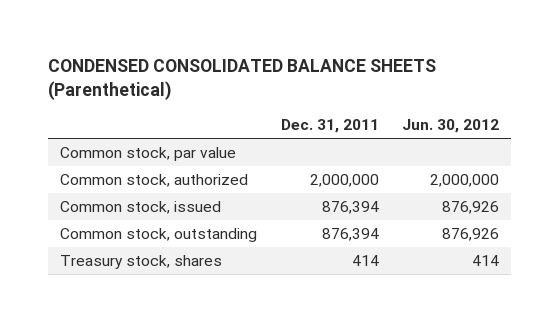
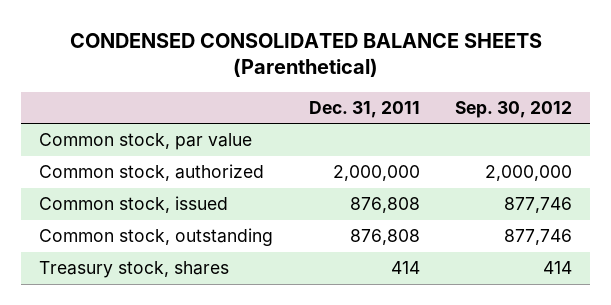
- | Dec. 31, 2011 | Jun. 30, 2012
+ | Dec. 31, 2011 | Sep. 30, 2012
- Common stock, issued | 876,394 | 876,926
- Common stock, outstanding | 876,394 | 876,926
+ Common stock, issued | 876,808 | 877,746
+ Common stock, outstanding | 876,808 | 877,746

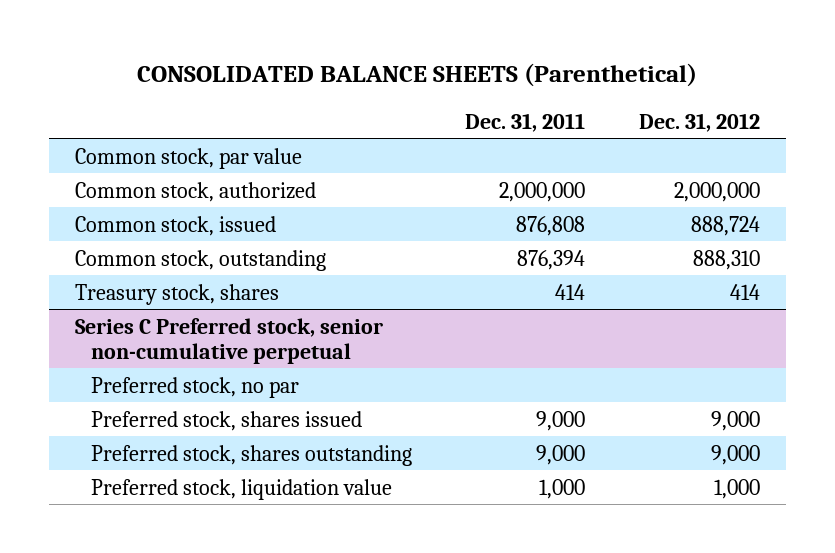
- CONDENSED CONSOLIDATED BALANCE SHEETS (Parenthetical)
+ CONSOLIDATED BALANCE SHEETS (Parenthetical)
- | Dec. 31, 2011 | Sep. 30, 2012
+ | Dec. 31, 2011 | Dec. 31, 2012
- Common stock, outstanding | 876,808 | 877,746
+ Common stock, outstanding | 876,394 | 888,310
+ Series C Preferred stock, senior non-cumulative perpetual
+ Preferred stock, no par
+ Preferred stock, shares issued | 9,000 | 9,000
+ Preferred stock, shares outstanding | 9,000 | 9,000
+ Preferred stock, liquidation value | 1,000 | 1,000

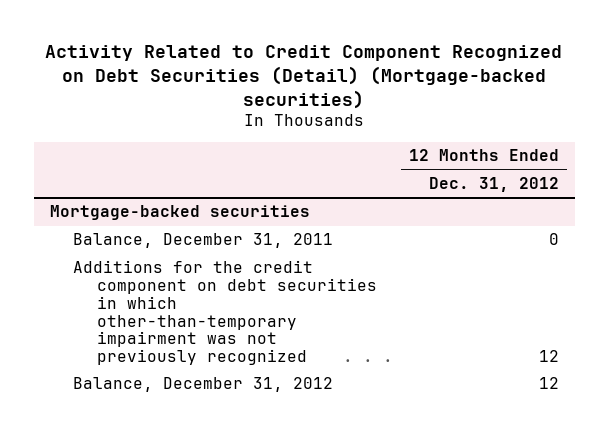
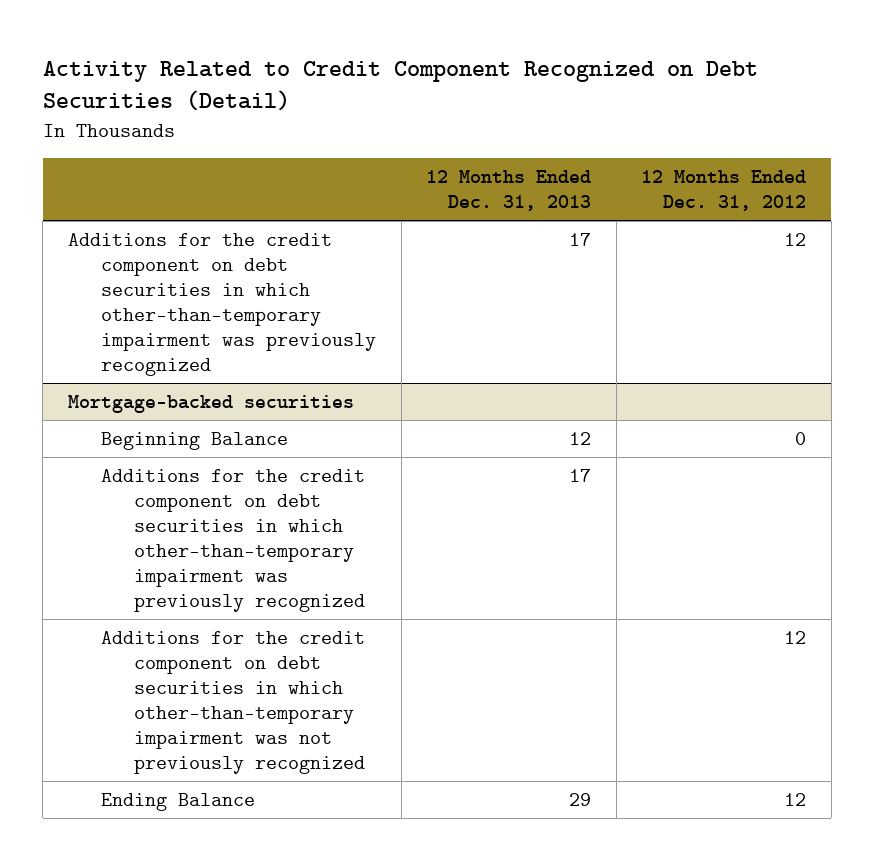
- Activity Related to Credit Component Recognized on Debt Securities (Detail) (Mortgage-backed securities)
+ Activity Related to Credit Component Recognized on Debt Securities (Detail)
- | 12 Months Ended Dec. 31, 2012
+ | 12 Months Ended Dec. 31, 2013 | 12 Months Ended Dec. 31, 2012
+ Additions for the credit component on debt securities in which other-than-temporary impairment was previously recognized | 17 | 12
@ Mortgage-backed securities
- Balance, December 31, 2011 | 0
+ Beginning Balance | 12 | 0
+ Additions for the credit component on debt securities in which other-than-temporary impairment was previously recognized | 17 |
- Balance, December 31, 2012 | 12
+ Ending Balance | 29 | 12

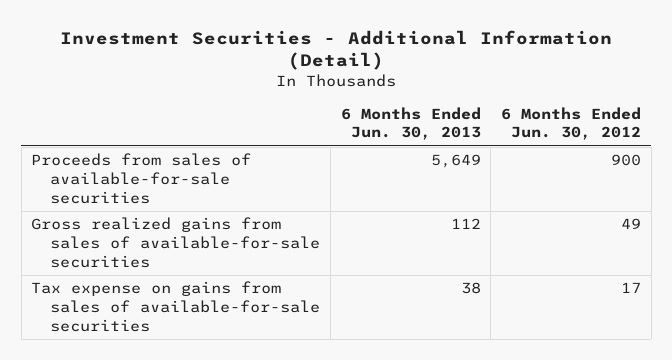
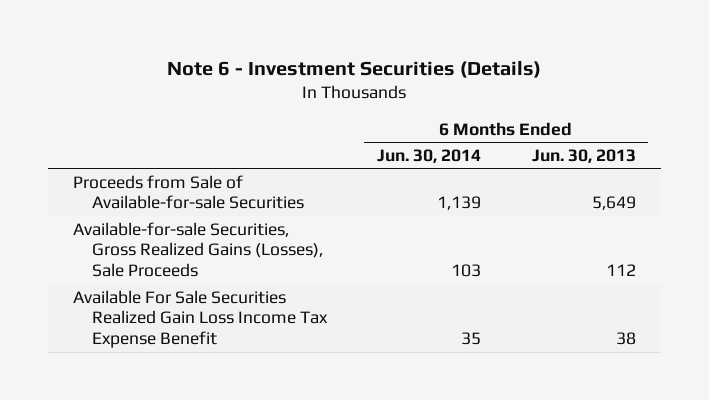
- Investment Securities - Additional Information (Detail)
+ Note 6 - Investment Securities (Details)
- | 6 Months Ended Jun. 30, 2013 | 6 Months Ended Jun. 30, 2012
+ | 6 Months Ended Jun. 30, 2014 | 6 Months Ended Jun. 30, 2013
- Proceeds from sales of available-for-sale securities | 5,649 | 900
- Gross realized gains from sales of available-for-sale securities | 112 | 49
- Tax expense on gains from sales of available-for-sale securities | 38 | 17
+ Proceeds from Sale of Available-for-sale Securities | 1,139 | 5,649
+ Available-for-sale Securities, Gross Realized Gains (Losses), Sale Proceeds | 103 | 112
+ Available For Sale Securities Realized Gain Loss Income Tax Expense Benefit | 35 | 38

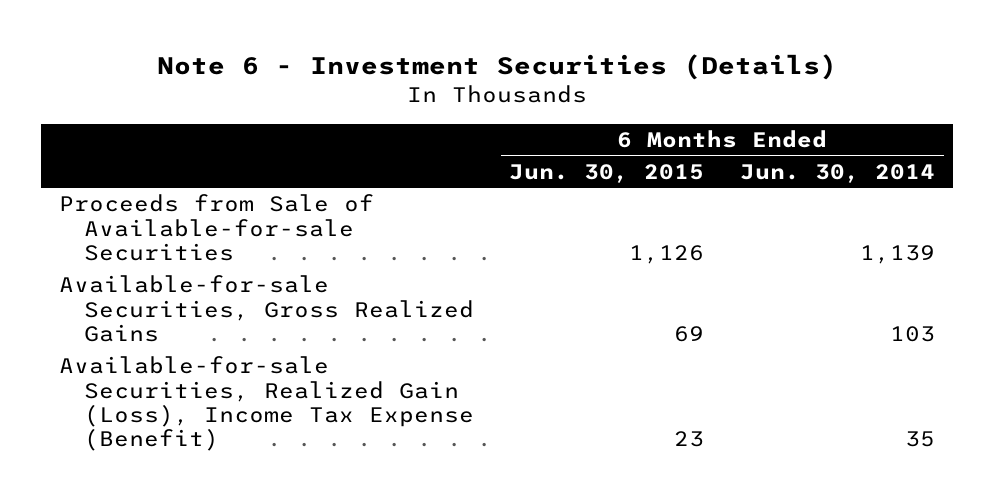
- | 6 Months Ended Jun. 30, 2014 | 6 Months Ended Jun. 30, 2013
+ | 6 Months Ended Jun. 30, 2015 | 6 Months Ended Jun. 30, 2014
- Available-for-sale Securities, Gross Realized Gains (Losses), Sale Proceeds | 103 | 112
- Available For Sale Securities Realized Gain Loss Income Tax Expense Benefit | 35 | 38
+ Available-for-sale Securities, Gross Realized Gains | 69 | 103
+ Available-for-sale Securities, Realized Gain (Loss), Income Tax Expense (Benefit) | 23 | 35

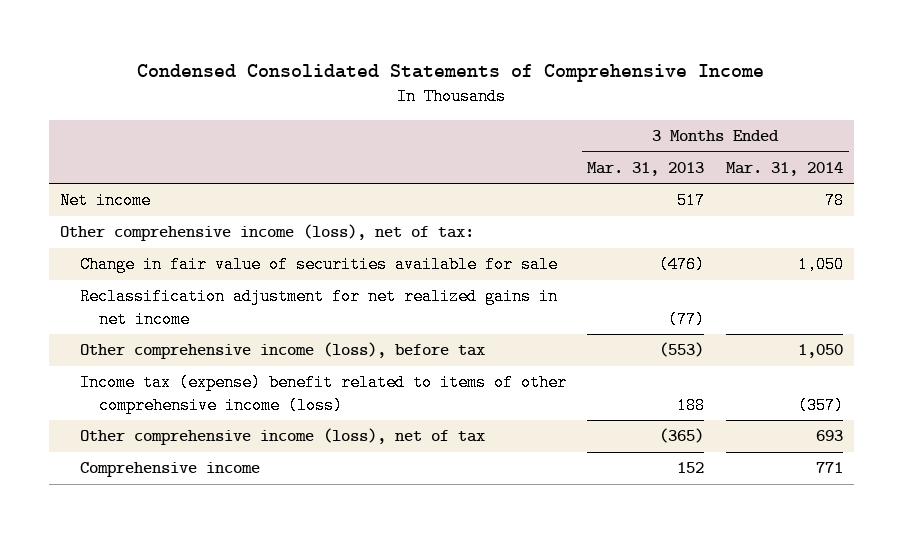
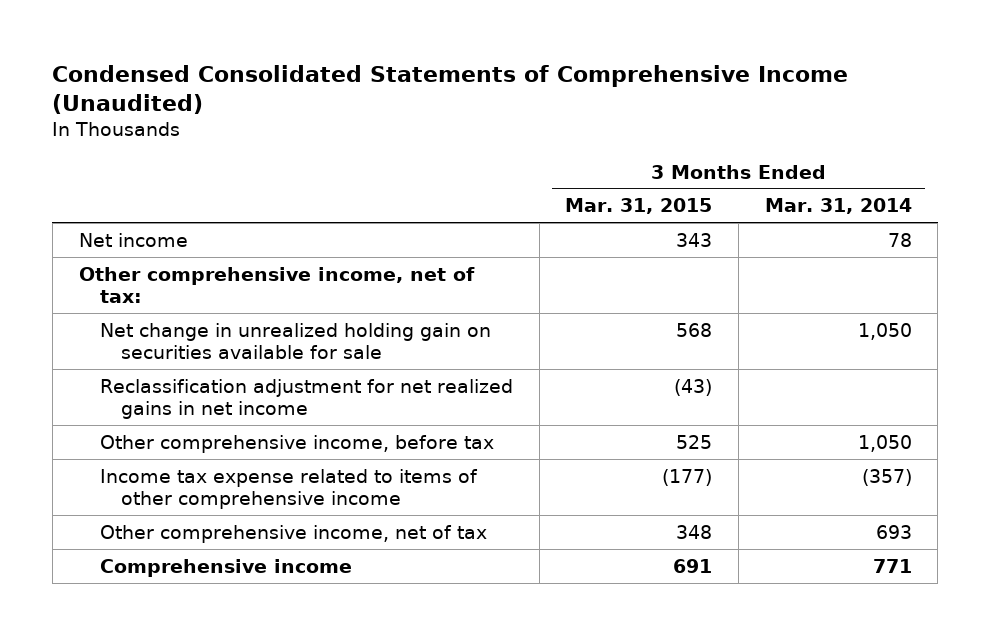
- Condensed Consolidated Statements of Comprehensive Income
+ Condensed Consolidated Statements of Comprehensive Income (Unaudited)
- | 3 Months Ended Mar. 31, 2013 | 3 Months Ended Mar. 31, 2014
+ | 3 Months Ended Mar. 31, 2015 | 3 Months Ended Mar. 31, 2014
- Other comprehensive income (loss), net of tax:
- Change in fair value of securities available for sale | (476) | 1,050
+ Other comprehensive income, net of tax:
+ Net change in unrealized holding gain on securities available for sale | 568 | 1,050
- Other comprehensive income (loss), before tax | (553) | 1,050
- Income tax (expense) benefit related to items of other comprehensive income (loss) | 188 | (357)
- Other comprehensive income (loss), net of tax | (365) | 693
+ Other comprehensive income, before tax | 525 | 1,050
+ Income tax expense related to items of other comprehensive income | (177) | (357)
+ Other comprehensive income, net of tax | 348 | 693

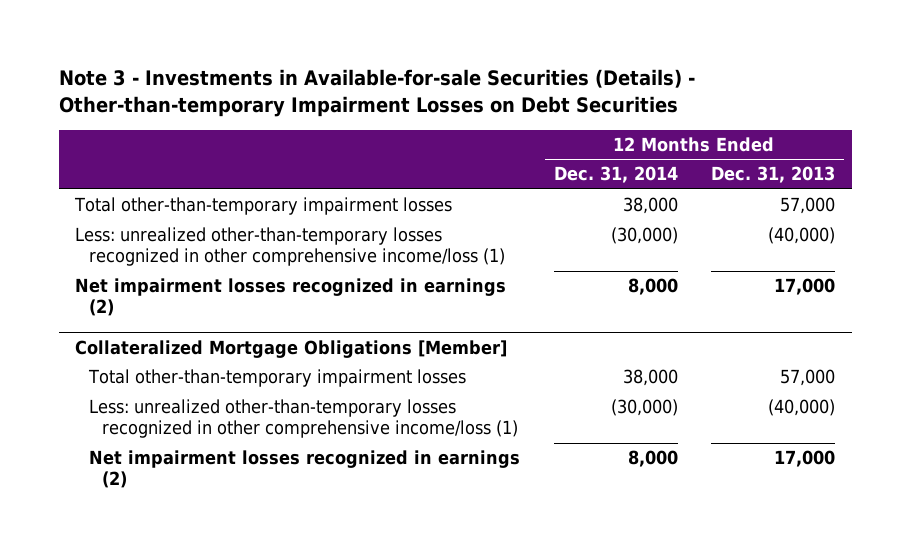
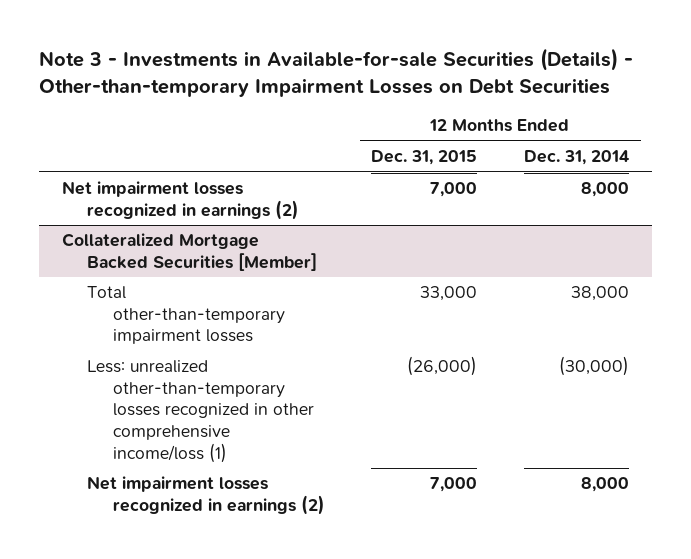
- | 12 Months Ended Dec. 31, 2014 | 12 Months Ended Dec. 31, 2013
+ | 12 Months Ended Dec. 31, 2015 | 12 Months Ended Dec. 31, 2014
- Total other-than-temporary impairment losses | 38,000 | 57,000
- Less: unrealized other-than-temporary losses recognized in other comprehensive income/loss (1) | (30,000) | (40,000)
- Collateralized Mortgage Obligations [Member]
+ Collateralized Mortgage Backed Securities [Member]

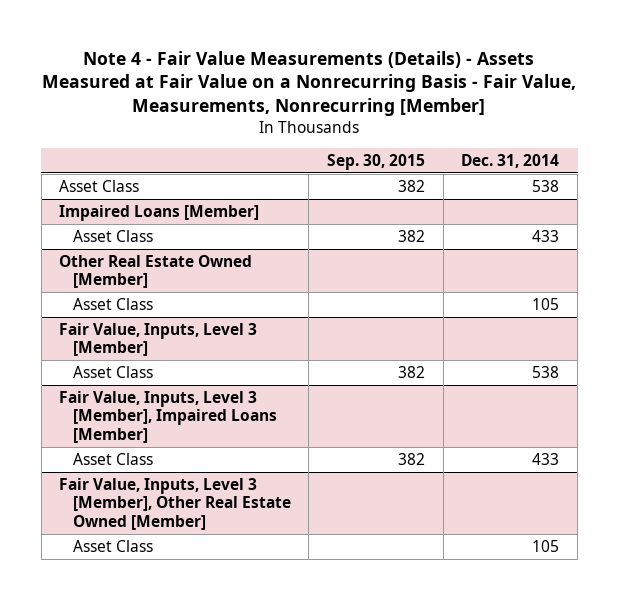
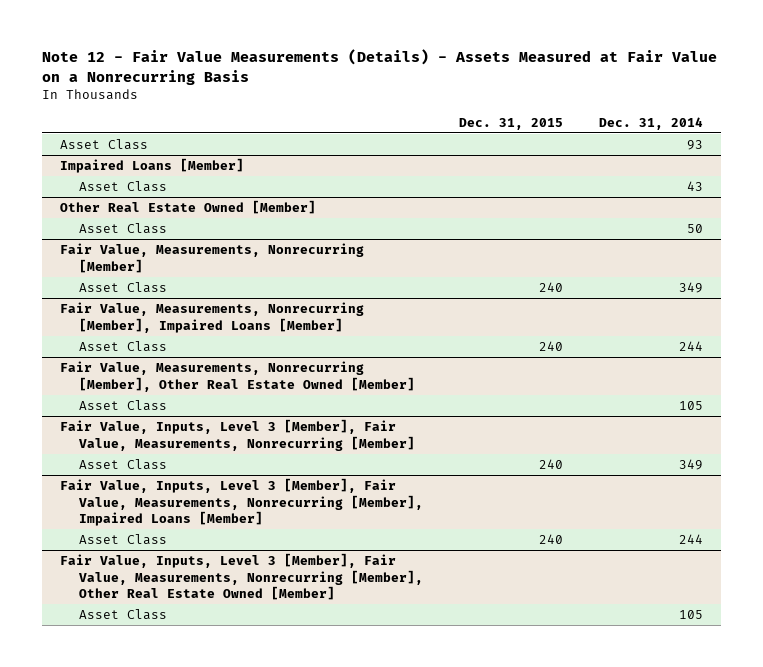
- Note 4 - Fair Value Measurements (Details) - Assets Measured at Fair Value on a Nonrecurring Basis - Fair Value, Measurements, Nonrecurring [Member]
+ Note 12 - Fair Value Measurements (Details) - Assets Measured at Fair Value on a Nonrecurring Basis
- | Sep. 30, 2015 | Dec. 31, 2014
+ | Dec. 31, 2015 | Dec. 31, 2014
- Asset Class | 382 | 538
+ Asset Class | | 93
@ Impaired Loans [Member]
- Asset Class | 382 | 433
+ Asset Class | | 43
@ Other Real Estate Owned [Member]
+ Asset Class | | 50
+ Fair Value, Measurements, Nonrecurring [Member]
+ Asset Class | 240 | 349
+ Fair Value, Measurements, Nonrecurring [Member], Impaired Loans [Member]
+ Asset Class | 240 | 244
+ Fair Value, Measurements, Nonrecurring [Member], Other Real Estate Owned [Member]
- Fair Value, Inputs, Level 3 [Member]
- Asset Class | 382 | 538
- Fair Value, Inputs, Level 3 [Member], Impaired Loans [Member]
- Asset Class | 382 | 433
- Fair Value, Inputs, Level 3 [Member], Other Real Estate Owned [Member]
+ Fair Value, Inputs, Level 3 [Member], Fair Value, Measurements, Nonrecurring [Member]
+ Asset Class | 240 | 349
+ Fair Value, Inputs, Level 3 [Member], Fair Value, Measurements, Nonrecurring [Member], Impaired Loans [Member]
+ Asset Class | 240 | 244
+ Fair Value, Inputs, Level 3 [Member], Fair Value, Measurements, Nonrecurring [Member], Other Real Estate Owned [Member]

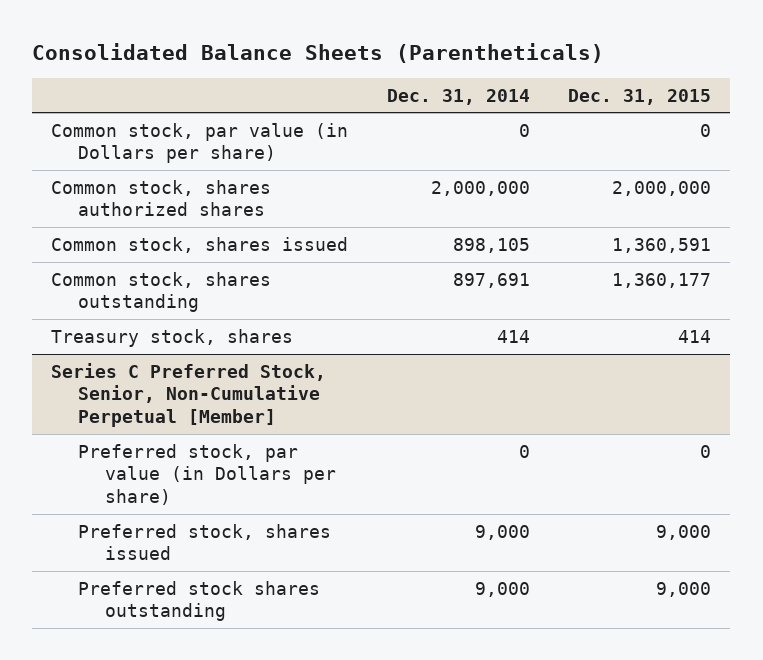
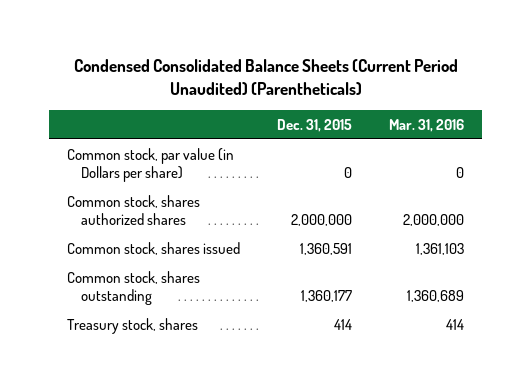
- Consolidated Balance Sheets (Parentheticals)
+ Condensed Consolidated Balance Sheets (Current Period Unaudited) (Parentheticals)
- | Dec. 31, 2014 | Dec. 31, 2015
+ | Dec. 31, 2015 | Mar. 31, 2016
- Series C Preferred Stock, Senior, Non-Cumulative Perpetual [Member]
- Preferred stock, par value (in Dollars per share) | 0 | 0
- Preferred stock, shares issued | 9,000 | 9,000
- Preferred stock shares outstanding | 9,000 | 9,000

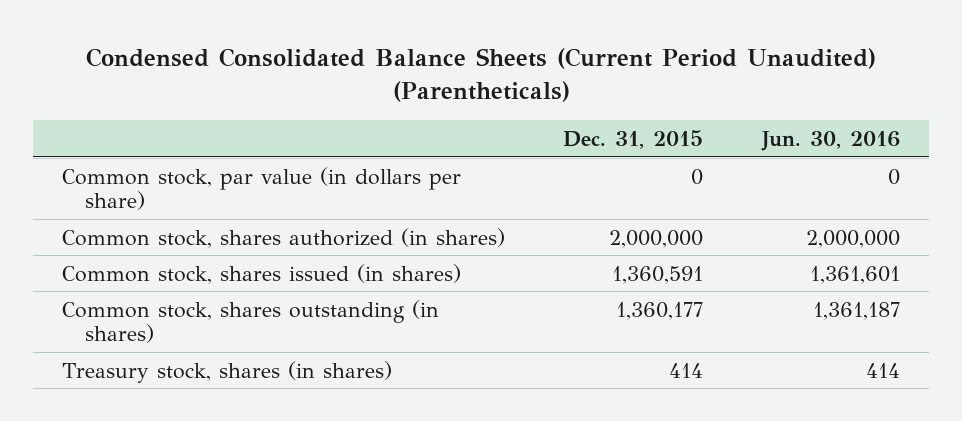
- | Dec. 31, 2015 | Mar. 31, 2016
+ | Dec. 31, 2015 | Jun. 30, 2016
- Common stock, par value (in Dollars per share) | 0 | 0
- Common stock, shares authorized shares | 2,000,000 | 2,000,000
- Common stock, shares issued | 1,360,591 | 1,361,103
- Common stock, shares outstanding | 1,360,177 | 1,360,689
- Treasury stock, shares | 414 | 414
+ Common stock, par value (in dollars per share) | 0 | 0
+ Common stock, shares authorized (in shares) | 2,000,000 | 2,000,000
+ Common stock, shares issued (in shares) | 1,360,591 | 1,361,601
+ Common stock, shares outstanding (in shares) | 1,360,177 | 1,361,187
+ Treasury stock, shares (in shares) | 414 | 414

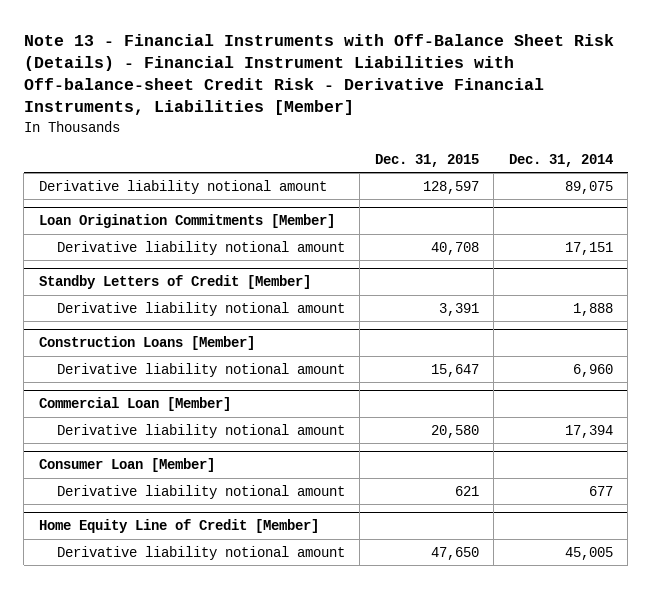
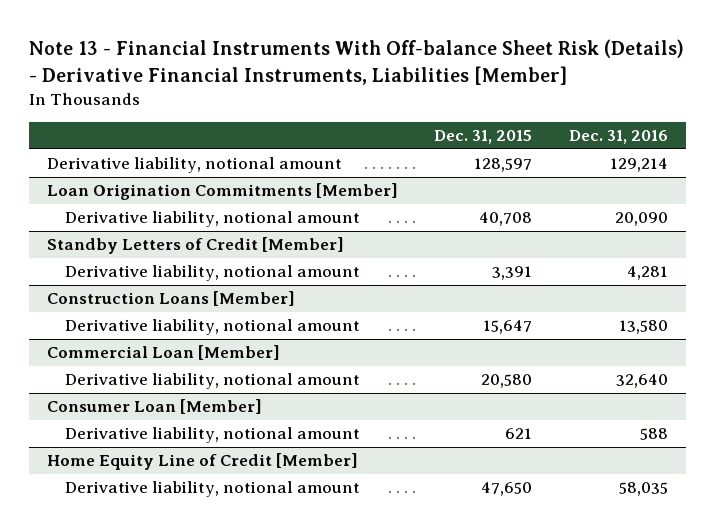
- Note 13 - Financial Instruments with Off-Balance Sheet Risk (Details) - Financial Instrument Liabilities with Off-balance-sheet Credit Risk - Derivative Financial Instruments, Liabilities [Member]
+ Note 13 - Financial Instruments With Off-balance Sheet Risk (Details) - Derivative Financial Instruments, Liabilities [Member]
- | Dec. 31, 2015 | Dec. 31, 2014
+ | Dec. 31, 2015 | Dec. 31, 2016
- Derivative liability notional amount | 128,597 | 89,075
+ Derivative liability, notional amount | 128,597 | 129,214
@ Loan Origination Commitments [Member]
- Derivative liability notional amount | 40,708 | 17,151
+ Derivative liability, notional amount | 40,708 | 20,090
@ Standby Letters of Credit [Member]
- Derivative liability notional amount | 3,391 | 1,888
+ Derivative liability, notional amount | 3,391 | 4,281
@ Construction Loans [Member]
- Derivative liability notional amount | 15,647 | 6,960
+ Derivative liability, notional amount | 15,647 | 13,580
@ Commercial Loan [Member]
- Derivative liability notional amount | 20,580 | 17,394
+ Derivative liability, notional amount | 20,580 | 32,640
@ Consumer Loan [Member]
- Derivative liability notional amount | 621 | 677
+ Derivative liability, notional amount | 621 | 588
@ Home Equity Line of Credit [Member]
- Derivative liability notional amount | 47,650 | 45,005
+ Derivative liability, notional amount | 47,650 | 58,035

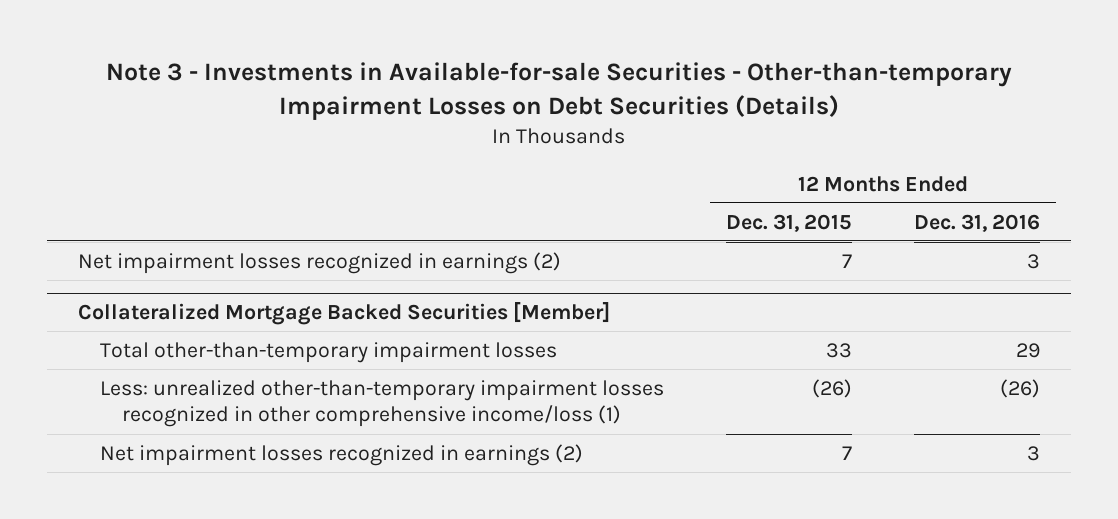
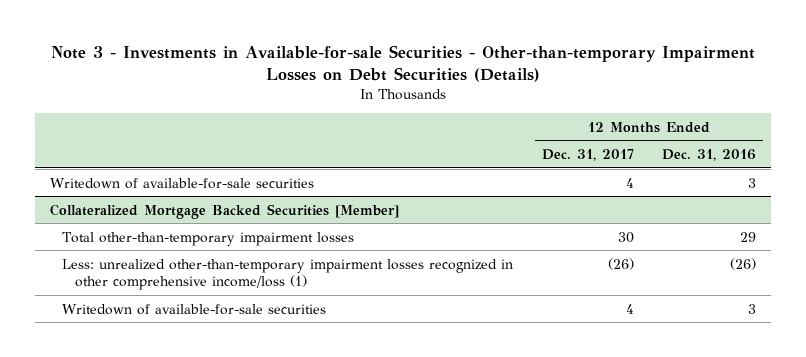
- | 12 Months Ended Dec. 31, 2015 | 12 Months Ended Dec. 31, 2016
+ | 12 Months Ended Dec. 31, 2017 | 12 Months Ended Dec. 31, 2016
- Net impairment losses recognized in earnings (2) | 7 | 3
+ Writedown of available-for-sale securities | 4 | 3
@ Collateralized Mortgage Backed Securities [Member]
- Net impairment losses recognized in earnings (2) | 7 | 3
+ Writedown of available-for-sale securities | 4 | 3

